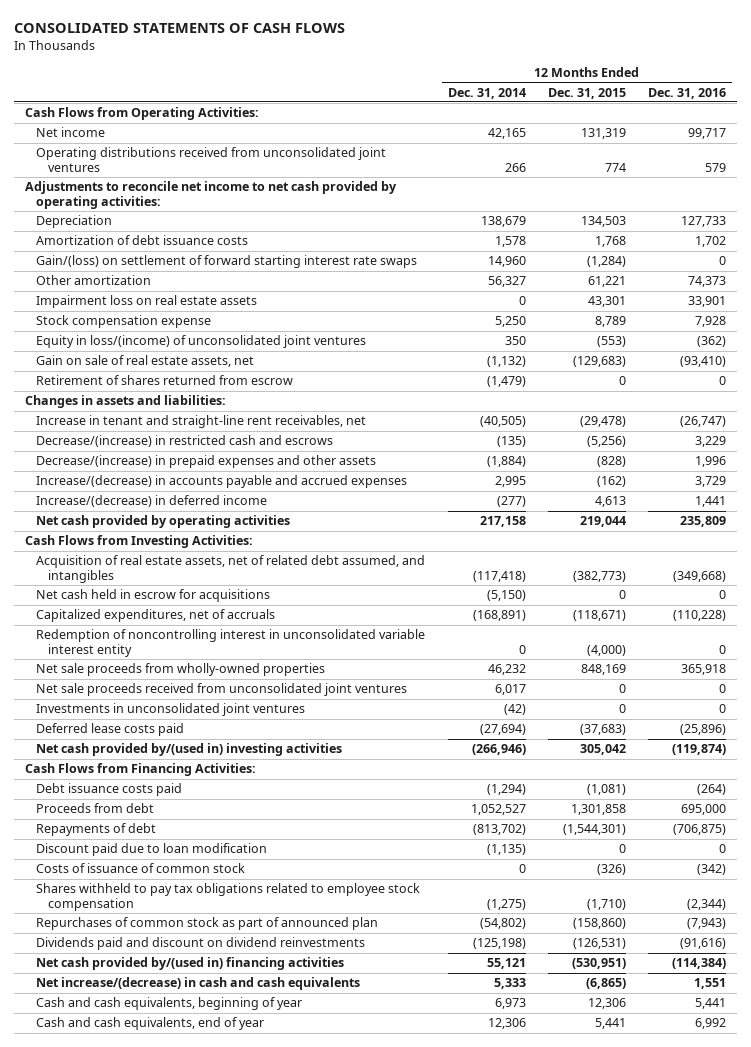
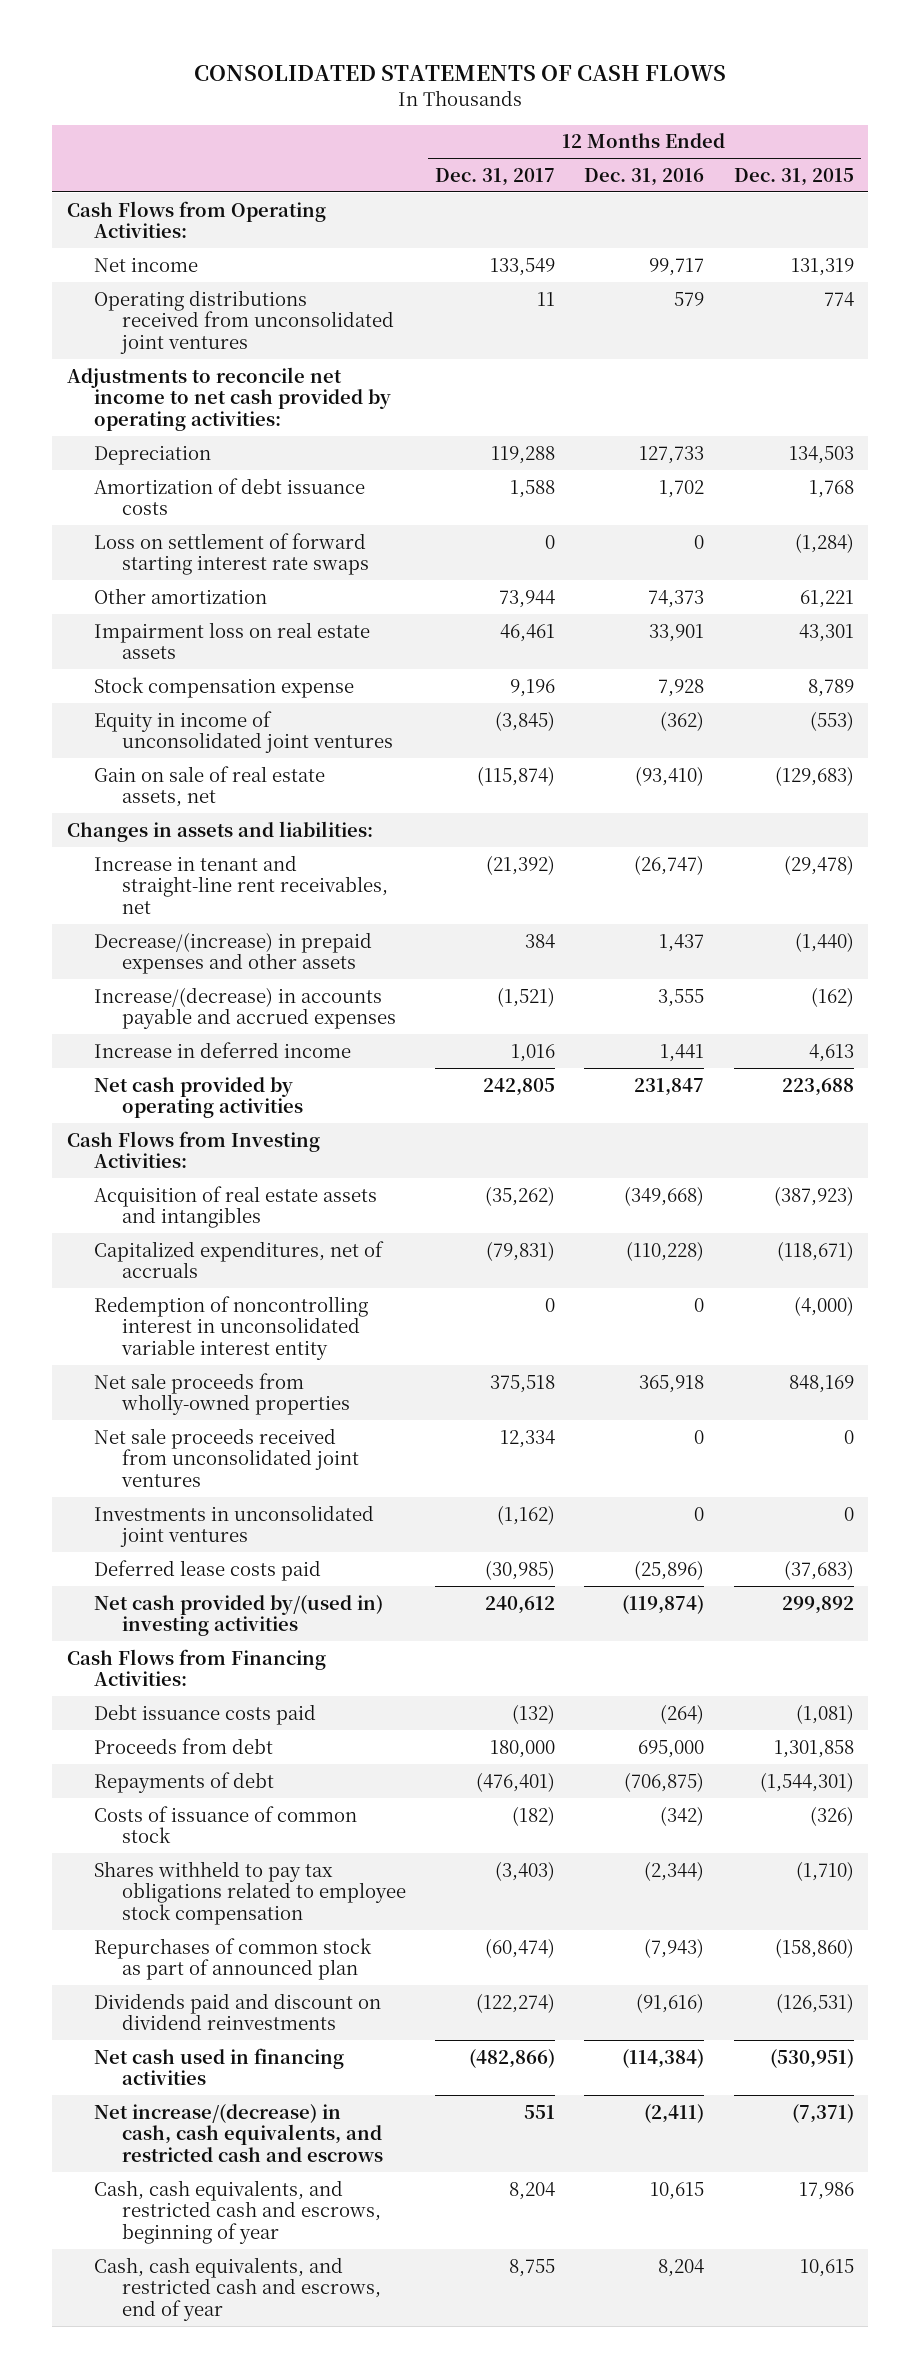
- | 12 Months Ended Dec. 31, 2014 | 12 Months Ended Dec. 31, 2015 | 12 Months Ended Dec. 31, 2016
+ | 12 Months Ended Dec. 31, 2017 | 12 Months Ended Dec. 31, 2016 | 12 Months Ended Dec. 31, 2015
- Gain/(loss) on settlement of forward starting interest rate swaps | 14,960 | (1,284) | 0
+ Loss on settlement of forward starting interest rate swaps | 0 | 0 | (1,284)
- Equity in loss/(income) of unconsolidated joint ventures | 350 | (553) | (362)
+ Equity in income of unconsolidated joint ventures | (3,845) | (362) | (553)
- Retirement of shares returned from escrow | (1,479) | 0 | 0
- Decrease/(increase) in restricted cash and escrows | (135) | (5,256) | 3,229
- Decrease/(increase) in prepaid expenses and other assets | (1,884) | (828) | 1,996
- Increase/(decrease) in accounts payable and accrued expenses | 2,995 | (162) | 3,729
- Increase/(decrease) in deferred income | (277) | 4,613 | 1,441
- Net cash provided by operating activities | 217,158 | 219,044 | 235,809
+ Decrease/(increase) in prepaid expenses and other assets | 384 | 1,437 | (1,440)
+ Increase/(decrease) in accounts payable and accrued expenses | (1,521) | 3,555 | (162)
+ Increase in deferred income | 1,016 | 1,441 | 4,613
+ Net cash provided by operating activities | 242,805 | 231,847 | 223,688
- Acquisition of real estate assets, net of related debt assumed, and intangibles | (117,418) | (382,773) | (349,668)
- Net cash held in escrow for acquisitions | (5,150) | 0 | 0
+ Acquisition of real estate assets and intangibles | (35,262) | (349,668) | (387,923)
- Net cash provided by/(used in) investing activities | (266,946) | 305,042 | (119,874)
+ Net cash provided by/(used in) investing activities | 240,612 | (119,874) | 299,892
- Discount paid due to loan modification | (1,135) | 0 | 0
- Net cash provided by/(used in) financing activities | 55,121 | (530,951) | (114,384)
- Net increase/(decrease) in cash and cash equivalents | 5,333 | (6,865) | 1,551
- Cash and cash equivalents, beginning of year | 6,973 | 12,306 | 5,441
- Cash and cash equivalents, end of year | 12,306 | 5,441 | 6,992
+ Net cash used in financing activities | (482,866) | (114,384) | (530,951)
+ Net increase/(decrease) in cash, cash equivalents, and restricted cash and escrows | 551 | (2,411) | (7,371)
+ Cash, cash equivalents, and restricted cash and escrows, beginning of year | 8,204 | 10,615 | 17,986
+ Cash, cash equivalents, and restricted cash and escrows, end of year | 8,755 | 8,204 | 10,615

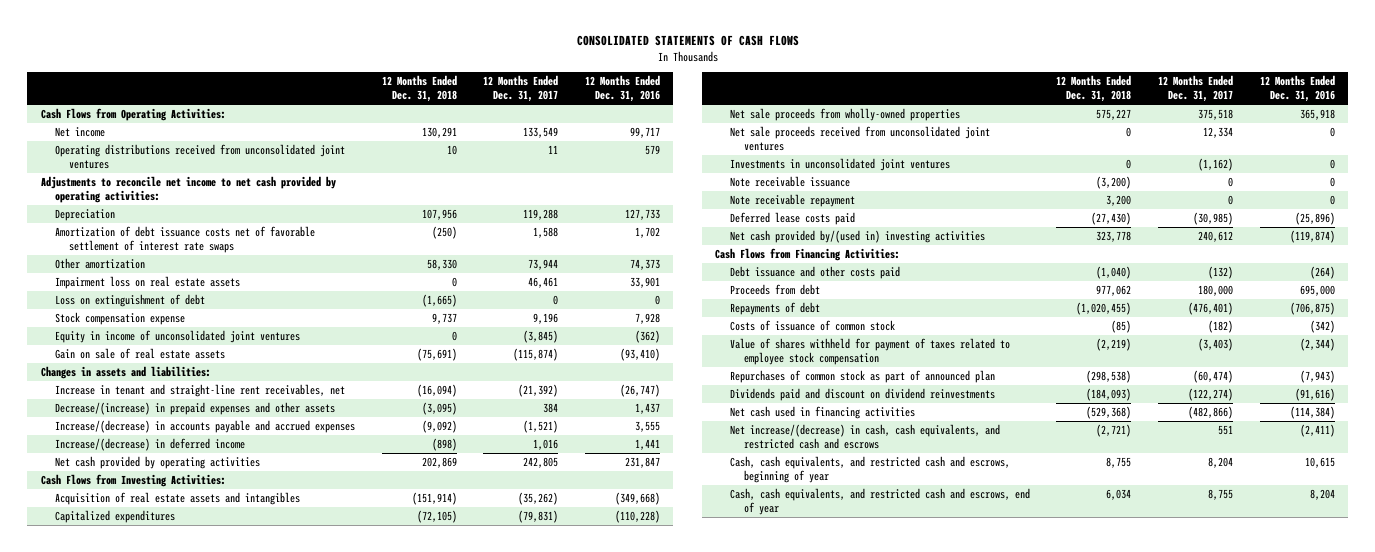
- | 12 Months Ended Dec. 31, 2017 | 12 Months Ended Dec. 31, 2016 | 12 Months Ended Dec. 31, 2015
+ | 12 Months Ended Dec. 31, 2018 | 12 Months Ended Dec. 31, 2017 | 12 Months Ended Dec. 31, 2016
- Amortization of debt issuance costs | 1,588 | 1,702 | 1,768
- Loss on settlement of forward starting interest rate swaps | 0 | 0 | (1,284)
+ Amortization of debt issuance costs net of favorable settlement of interest rate swaps | (250) | 1,588 | 1,702
+ Loss on extinguishment of debt | (1,665) | 0 | 0
- Gain on sale of real estate assets, net | (115,874) | (93,410) | (129,683)
+ Gain on sale of real estate assets | (75,691) | (115,874) | (93,410)
- Increase in deferred income | 1,016 | 1,441 | 4,613
+ Increase/(decrease) in deferred income | (898) | 1,016 | 1,441
- Capitalized expenditures, net of accruals | (79,831) | (110,228) | (118,671)
- Redemption of noncontrolling interest in unconsolidated variable interest entity | 0 | 0 | (4,000)
+ Capitalized expenditures | (72,105) | (79,831) | (110,228)
+ Note receivable issuance | (3,200) | 0 | 0
+ Note receivable repayment | 3,200 | 0 | 0
- Debt issuance costs paid | (132) | (264) | (1,081)
+ Debt issuance and other costs paid | (1,040) | (132) | (264)
- Shares withheld to pay tax obligations related to employee stock compensation | (3,403) | (2,344) | (1,710)
+ Value of shares withheld for payment of taxes related to employee stock compensation | (2,219) | (3,403) | (2,344)

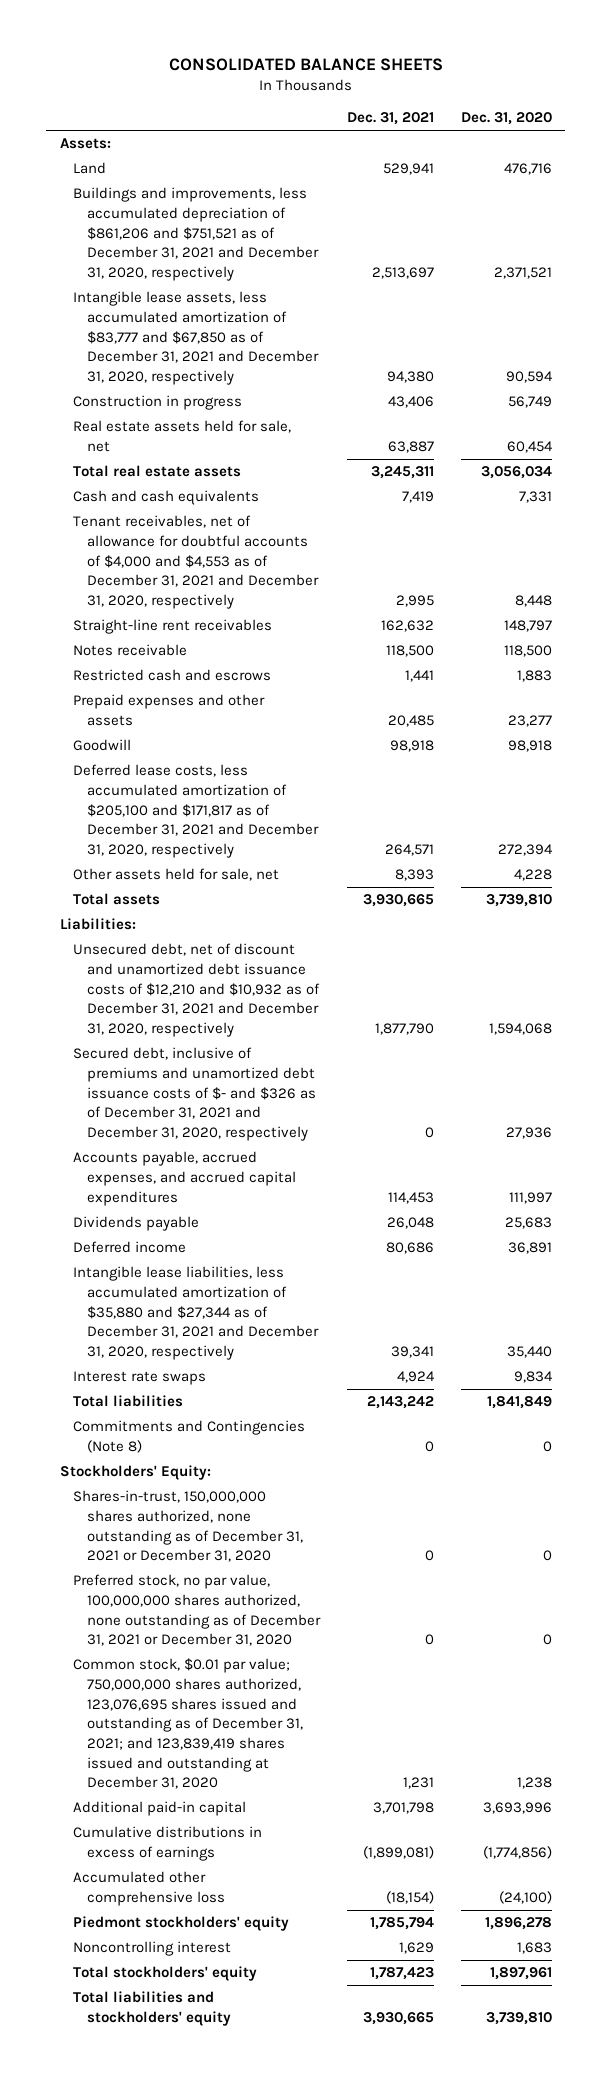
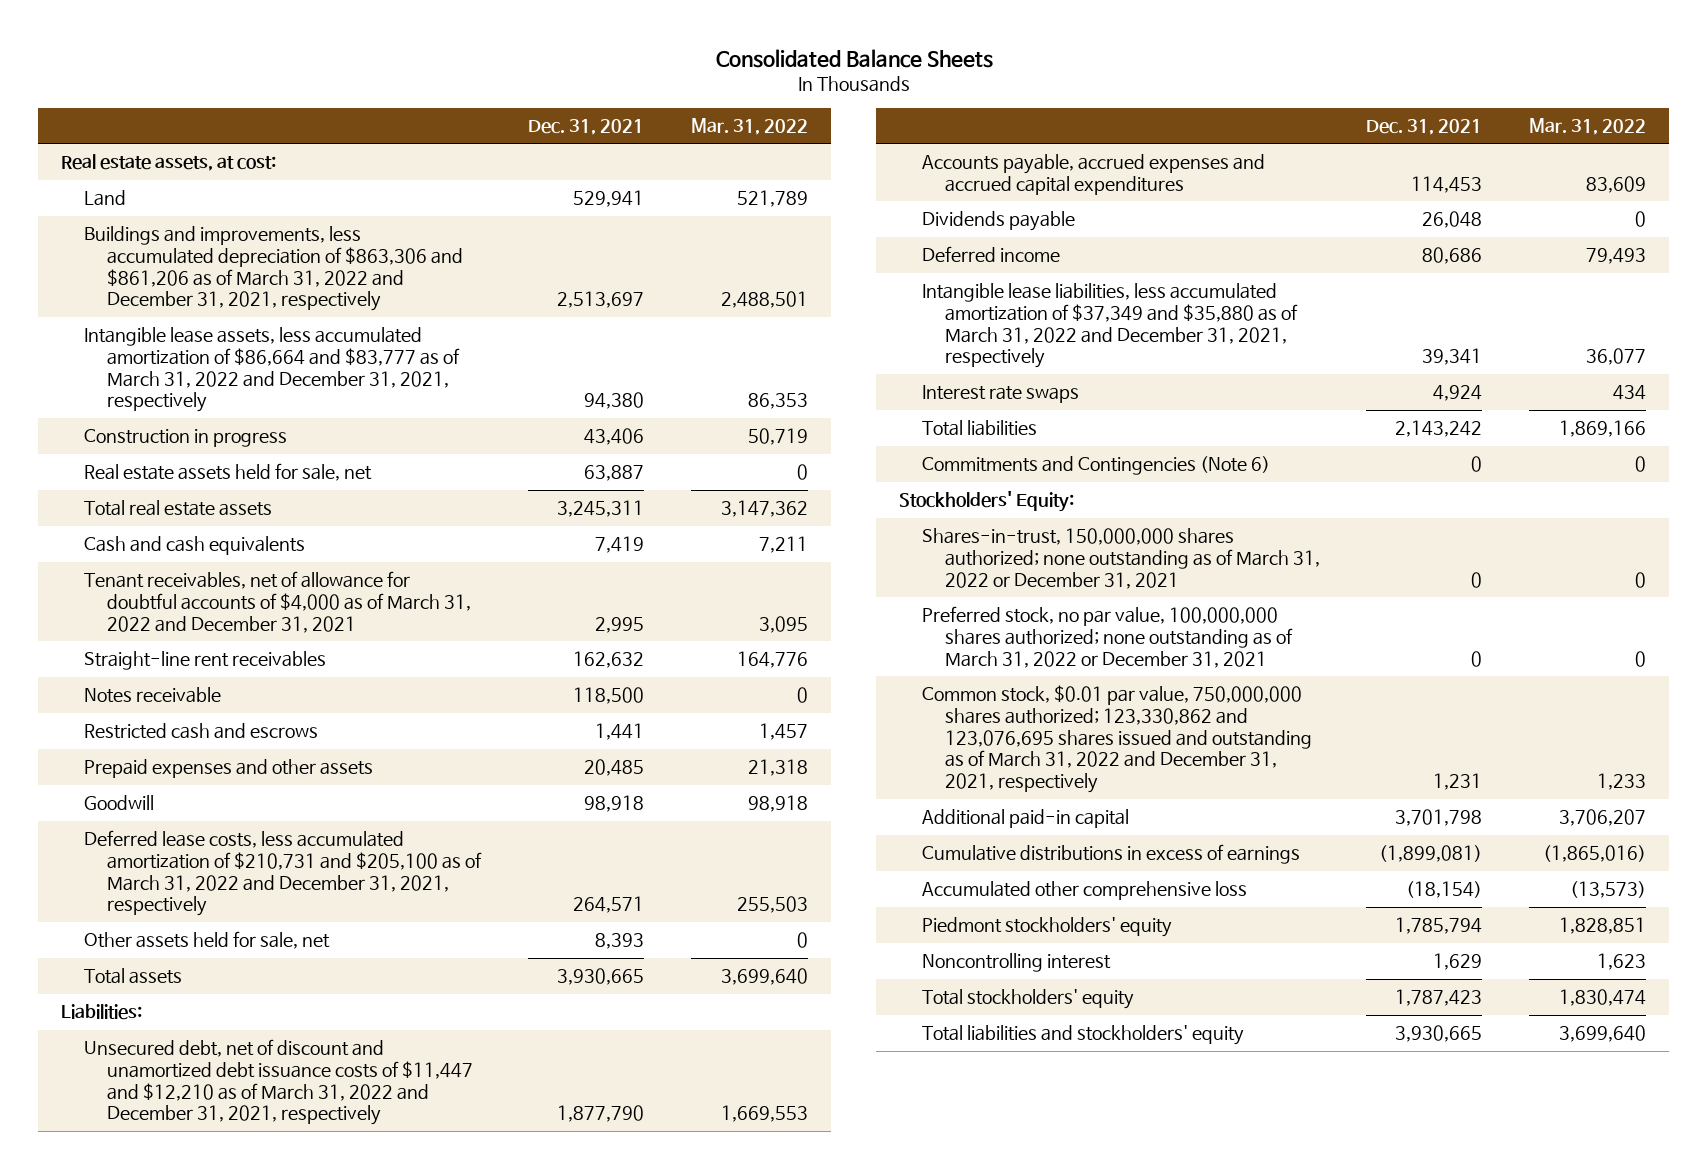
- CONSOLIDATED BALANCE SHEETS
+ Consolidated Balance Sheets
- | Dec. 31, 2021 | Dec. 31, 2020
+ | Dec. 31, 2021 | Mar. 31, 2022
- Assets:
+ Real estate assets, at cost:
- Buildings and improvements, less accumulated depreciation of $861,206 and $751,521 as of December 31, 2021 and December 31, 2020, respectively | 2,513,697 | 2,371,521
- Intangible lease assets, less accumulated amortization of $83,777 and $67,850 as of December 31, 2021 and December 31, 2020, respectively | 94,380 | 90,594
+ Buildings and improvements, less accumulated depreciation of $863,306 and $861,206 as of March 31, 2022 and December 31, 2021, respectively | 2,513,697 | 2,488,501
+ Intangible lease assets, less accumulated amortization of $86,664 and $83,777 as of March 31, 2022 and December 31, 2021, respectively | 94,380 | 86,353
- Tenant receivables, net of allowance for doubtful accounts of $4,000 and $4,553 as of December 31, 2021 and December 31, 2020, respectively | 2,995 | 8,448
+ Tenant receivables, net of allowance for doubtful accounts of $4,000 as of March 31, 2022 and December 31, 2021 | 2,995 | 3,095
- Deferred lease costs, less accumulated amortization of $205,100 and $171,817 as of December 31, 2021 and December 31, 2020, respectively | 264,571 | 272,394
+ Deferred lease costs, less accumulated amortization of $210,731 and $205,100 as of March 31, 2022 and December 31, 2021, respectively | 264,571 | 255,503
- Unsecured debt, net of discount and unamortized debt issuance costs of $12,210 and $10,932 as of December 31, 2021 and December 31, 2020, respectively | 1,877,790 | 1,594,068
- Secured debt, inclusive of premiums and unamortized debt issuance costs of $- and $326 as of December 31, 2021 and December 31, 2020, respectively | 0 | 27,936
- Accounts payable, accrued expenses, and accrued capital expenditures | 114,453 | 111,997
+ Unsecured debt, net of discount and unamortized debt issuance costs of $11,447 and $12,210 as of March 31, 2022 and December 31, 2021, respectively | 1,877,790 | 1,669,553
+ Accounts payable, accrued expenses and accrued capital expenditures | 114,453 | 83,609
- Intangible lease liabilities, less accumulated amortization of $35,880 and $27,344 as of December 31, 2021 and December 31, 2020, respectively | 39,341 | 35,440
+ Intangible lease liabilities, less accumulated amortization of $37,349 and $35,880 as of March 31, 2022 and December 31, 2021, respectively | 39,341 | 36,077
- Commitments and Contingencies (Note 8) | 0 | 0
+ Commitments and Contingencies (Note 6) | 0 | 0
- Shares-in-trust, 150,000,000 shares authorized, none outstanding as of December 31, 2021 or December 31, 2020 | 0 | 0
- Preferred stock, no par value, 100,000,000 shares authorized, none outstanding as of December 31, 2021 or December 31, 2020 | 0 | 0
- Common stock, $0.01 par value; 750,000,000 shares authorized, 123,076,695 shares issued and outstanding as of December 31, 2021; and 123,839,419 shares issued and outstanding at December 31, 2020 | 1,231 | 1,238
+ Shares-in-trust, 150,000,000 shares authorized; none outstanding as of March 31, 2022 or December 31, 2021 | 0 | 0
+ Preferred stock, no par value, 100,000,000 shares authorized; none outstanding as of March 31, 2022 or December 31, 2021 | 0 | 0
+ Common stock, $0.01 par value, 750,000,000 shares authorized; 123,330,862 and 123,076,695 shares issued and outstanding as of March 31, 2022 and December 31, 2021, respectively | 1,231 | 1,233

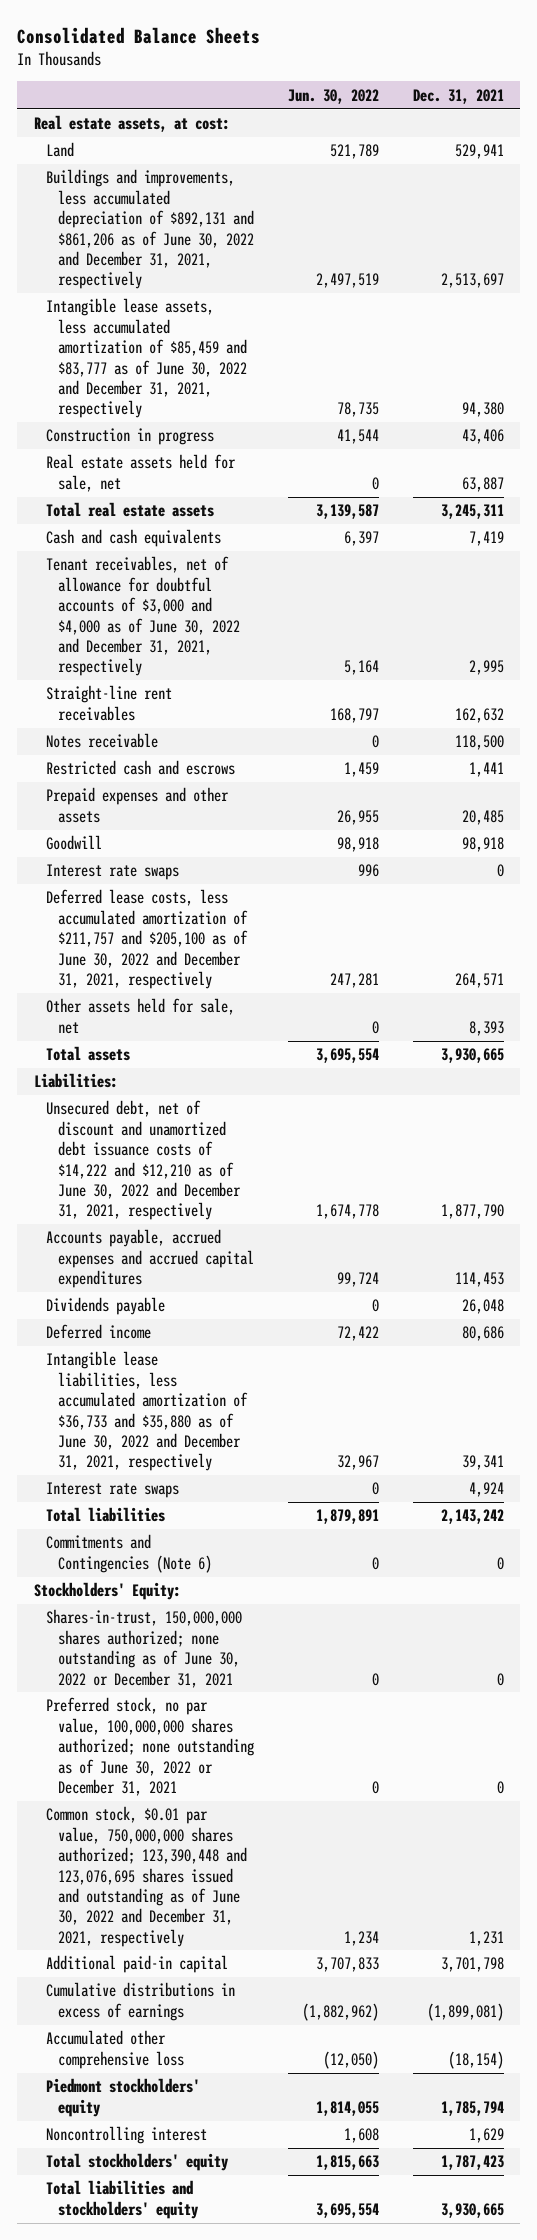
- | Dec. 31, 2021 | Mar. 31, 2022
+ | Jun. 30, 2022 | Dec. 31, 2021
- Buildings and improvements, less accumulated depreciation of $863,306 and $861,206 as of March 31, 2022 and December 31, 2021, respectively | 2,513,697 | 2,488,501
- Intangible lease assets, less accumulated amortization of $86,664 and $83,777 as of March 31, 2022 and December 31, 2021, respectively | 94,380 | 86,353
+ Buildings and improvements, less accumulated depreciation of $892,131 and $861,206 as of June 30, 2022 and December 31, 2021, respectively | 2,497,519 | 2,513,697
+ Intangible lease assets, less accumulated amortization of $85,459 and $83,777 as of June 30, 2022 and December 31, 2021, respectively | 78,735 | 94,380
- Tenant receivables, net of allowance for doubtful accounts of $4,000 as of March 31, 2022 and December 31, 2021 | 2,995 | 3,095
+ Tenant receivables, net of allowance for doubtful accounts of $3,000 and $4,000 as of June 30, 2022 and December 31, 2021, respectively | 5,164 | 2,995
- Deferred lease costs, less accumulated amortization of $210,731 and $205,100 as of March 31, 2022 and December 31, 2021, respectively | 264,571 | 255,503
+ Interest rate swaps | 996 | 0
+ Deferred lease costs, less accumulated amortization of $211,757 and $205,100 as of June 30, 2022 and December 31, 2021, respectively | 247,281 | 264,571
- Unsecured debt, net of discount and unamortized debt issuance costs of $11,447 and $12,210 as of March 31, 2022 and December 31, 2021, respectively | 1,877,790 | 1,669,553
+ Unsecured debt, net of discount and unamortized debt issuance costs of $14,222 and $12,210 as of June 30, 2022 and December 31, 2021, respectively | 1,674,778 | 1,877,790
- Intangible lease liabilities, less accumulated amortization of $37,349 and $35,880 as of March 31, 2022 and December 31, 2021, respectively | 39,341 | 36,077
+ Intangible lease liabilities, less accumulated amortization of $36,733 and $35,880 as of June 30, 2022 and December 31, 2021, respectively | 32,967 | 39,341
- Shares-in-trust, 150,000,000 shares authorized; none outstanding as of March 31, 2022 or December 31, 2021 | 0 | 0
- Preferred stock, no par value, 100,000,000 shares authorized; none outstanding as of March 31, 2022 or December 31, 2021 | 0 | 0
- Common stock, $0.01 par value, 750,000,000 shares authorized; 123,330,862 and 123,076,695 shares issued and outstanding as of March 31, 2022 and December 31, 2021, respectively | 1,231 | 1,233
+ Shares-in-trust, 150,000,000 shares authorized; none outstanding as of June 30, 2022 or December 31, 2021 | 0 | 0
+ Preferred stock, no par value, 100,000,000 shares authorized; none outstanding as of June 30, 2022 or December 31, 2021 | 0 | 0
+ Common stock, $0.01 par value, 750,000,000 shares authorized; 123,390,448 and 123,076,695 shares issued and outstanding as of June 30, 2022 and December 31, 2021, respectively | 1,234 | 1,231

